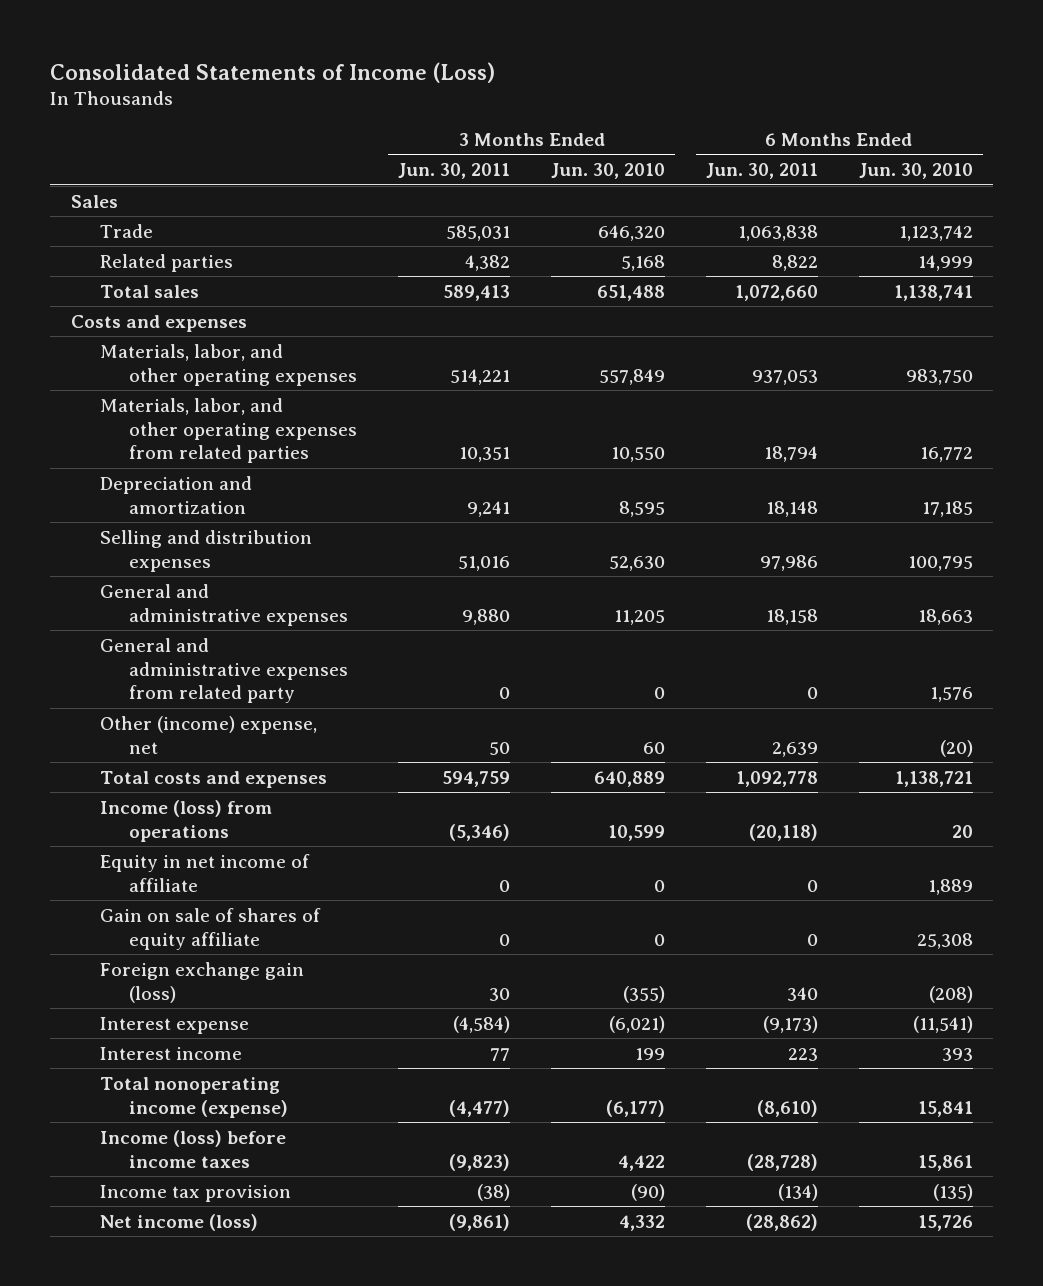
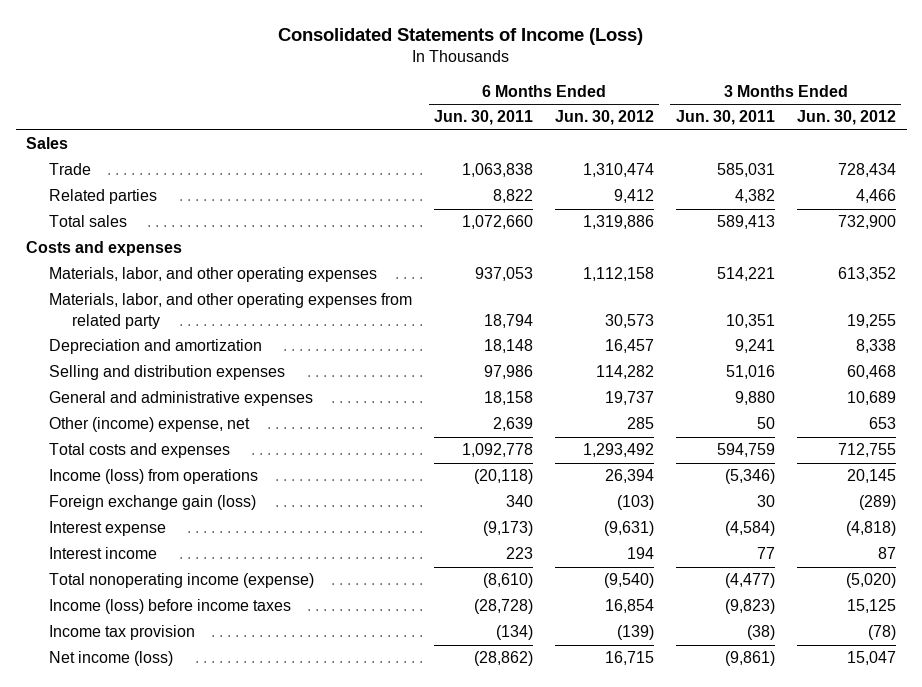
- | 3 Months Ended Jun. 30, 2011 | 3 Months Ended Jun. 30, 2010 | 6 Months Ended Jun. 30, 2011 | 6 Months Ended Jun. 30, 2010
+ | 6 Months Ended Jun. 30, 2011 | 6 Months Ended Jun. 30, 2012 | 3 Months Ended Jun. 30, 2011 | 3 Months Ended Jun. 30, 2012
- Materials, labor, and other operating expenses from related parties | 10,351 | 10,550 | 18,794 | 16,772
+ Materials, labor, and other operating expenses from related party | 18,794 | 30,573 | 10,351 | 19,255
- General and administrative expenses from related party | 0 | 0 | 0 | 1,576
- Equity in net income of affiliate | 0 | 0 | 0 | 1,889
- Gain on sale of shares of equity affiliate | 0 | 0 | 0 | 25,308

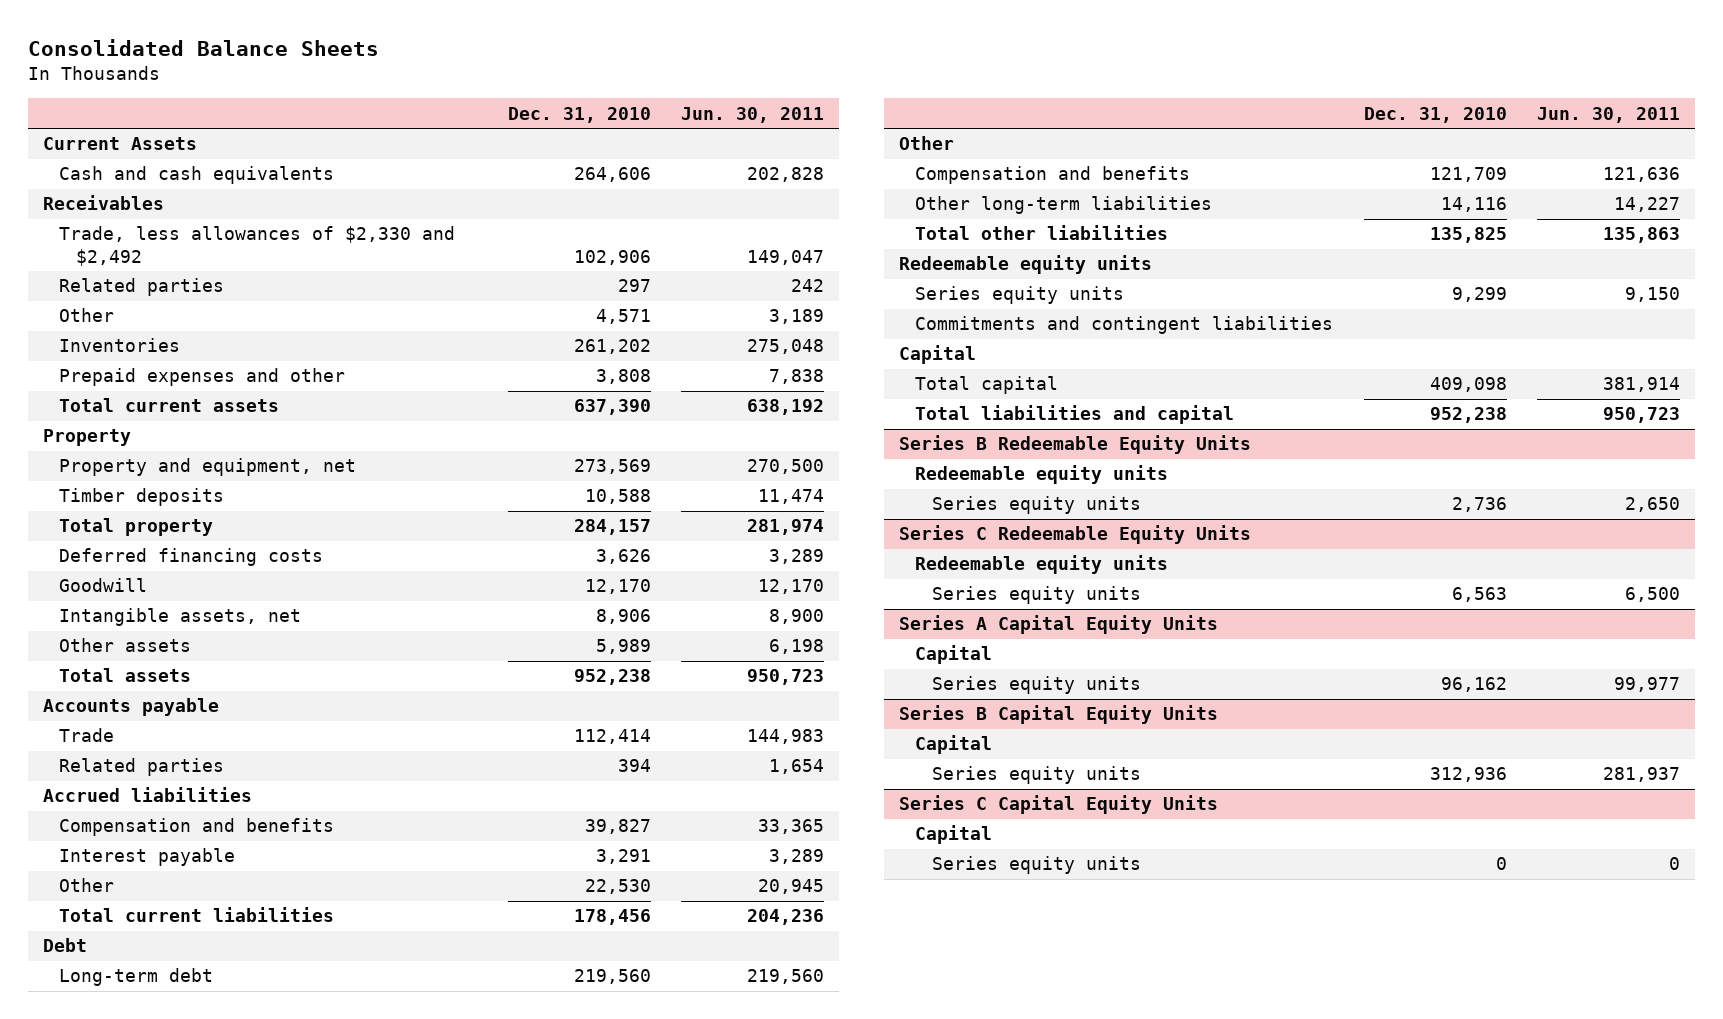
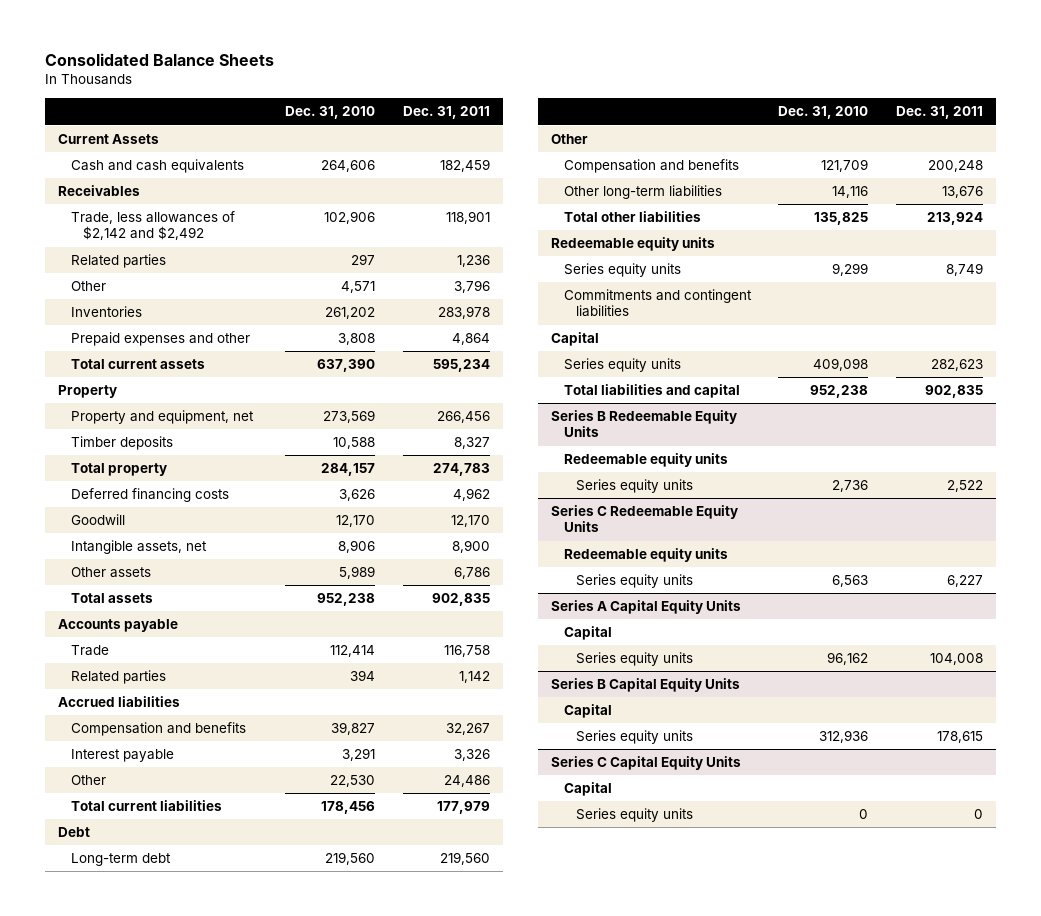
- | Dec. 31, 2010 | Jun. 30, 2011
+ | Dec. 31, 2010 | Dec. 31, 2011
- Trade, less allowances of $2,330 and $2,492 | 102,906 | 149,047
+ Trade, less allowances of $2,142 and $2,492 | 102,906 | 118,901
- Total capital | 409,098 | 381,914
+ Series equity units | 409,098 | 282,623

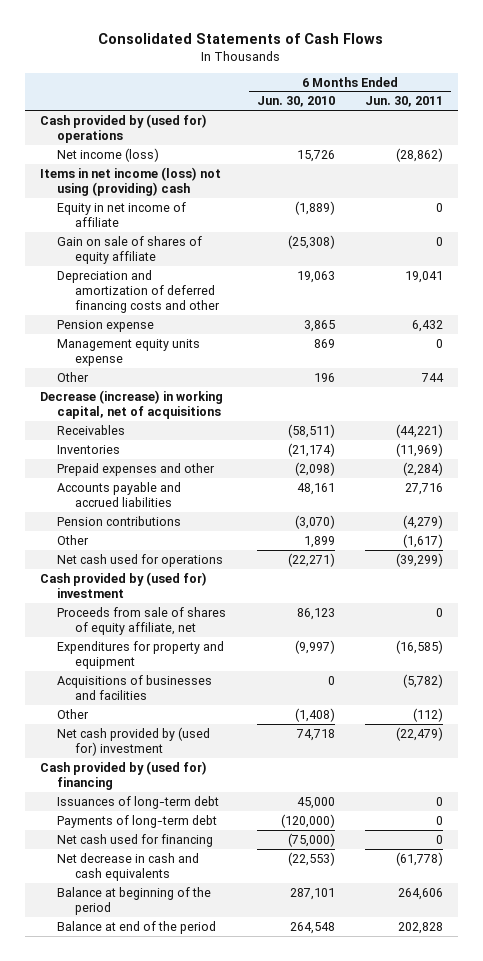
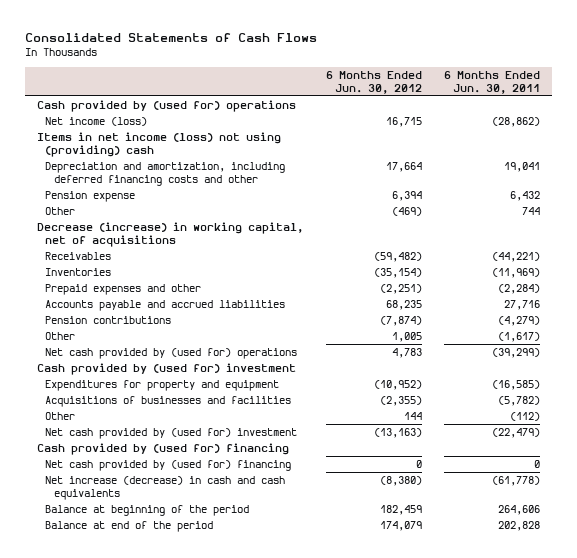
- | 6 Months Ended Jun. 30, 2010 | 6 Months Ended Jun. 30, 2011
+ | 6 Months Ended Jun. 30, 2012 | 6 Months Ended Jun. 30, 2011
- Equity in net income of affiliate | (1,889) | 0
- Gain on sale of shares of equity affiliate | (25,308) | 0
- Depreciation and amortization of deferred financing costs and other | 19,063 | 19,041
+ Depreciation and amortization, including deferred financing costs and other | 17,664 | 19,041
- Management equity units expense | 869 | 0
- Net cash used for operations | (22,271) | (39,299)
+ Net cash provided by (used for) operations | 4,783 | (39,299)
- Proceeds from sale of shares of equity affiliate, net | 86,123 | 0
- Issuances of long-term debt | 45,000 | 0
- Payments of long-term debt | (120,000) | 0
- Net cash used for financing | (75,000) | 0
- Net decrease in cash and cash equivalents | (22,553) | (61,778)
+ Net cash provided by (used for) financing | 0 | 0
+ Net increase (decrease) in cash and cash equivalents | (8,380) | (61,778)

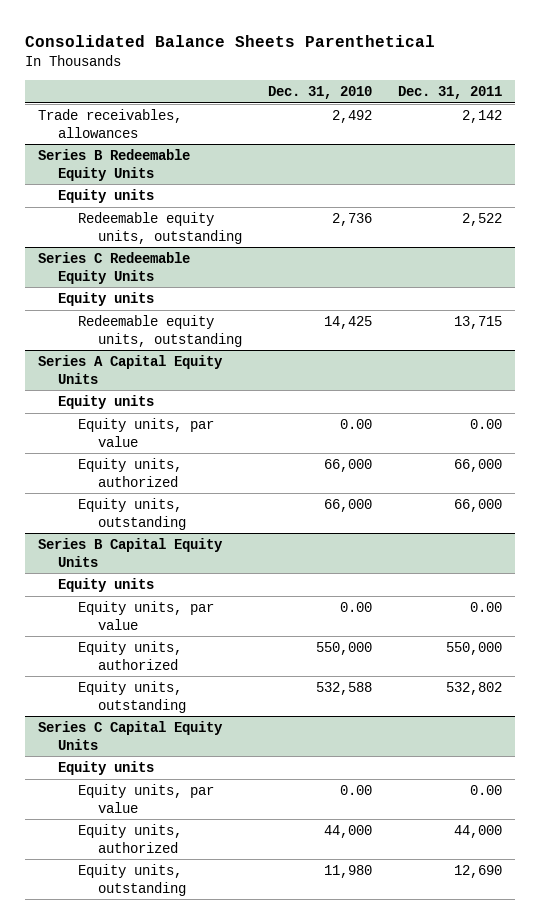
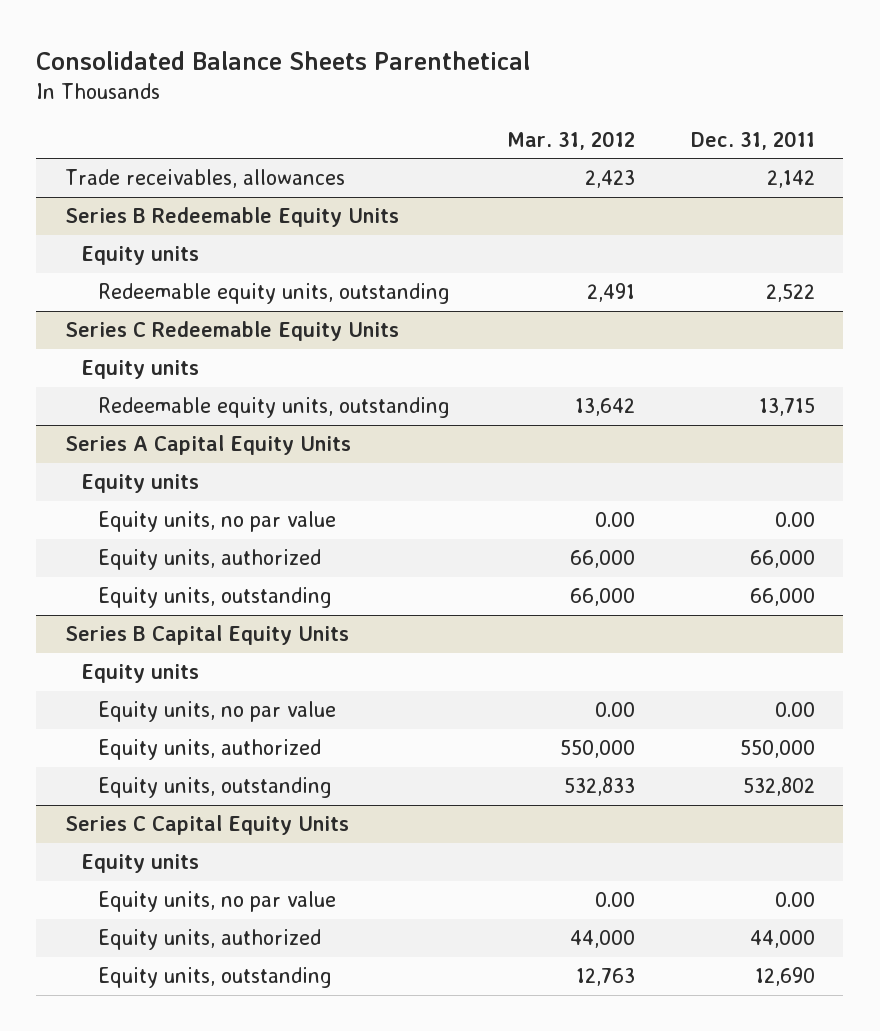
- | Dec. 31, 2010 | Dec. 31, 2011
+ | Mar. 31, 2012 | Dec. 31, 2011
@ Series A Capital Equity Units
- Equity units, par value | 0.00 | 0.00
+ Equity units, no par value | 0.00 | 0.00
@ Series B Capital Equity Units
- Equity units, par value | 0.00 | 0.00
+ Equity units, no par value | 0.00 | 0.00
@ Series C Capital Equity Units
- Equity units, par value | 0.00 | 0.00
+ Equity units, no par value | 0.00 | 0.00

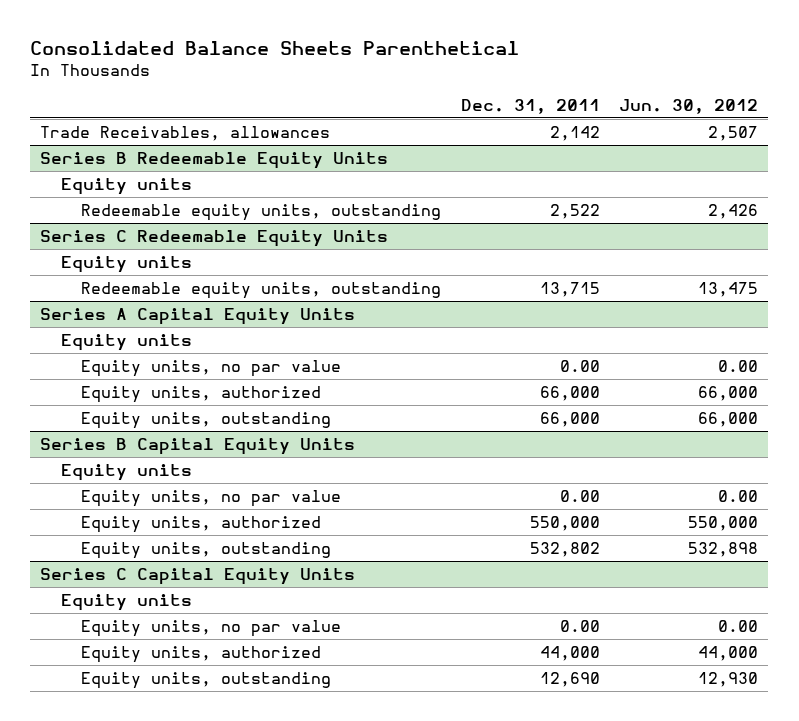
- | Mar. 31, 2012 | Dec. 31, 2011
+ | Dec. 31, 2011 | Jun. 30, 2012
- Trade receivables, allowances | 2,423 | 2,142
+ Trade Receivables, allowances | 2,142 | 2,507

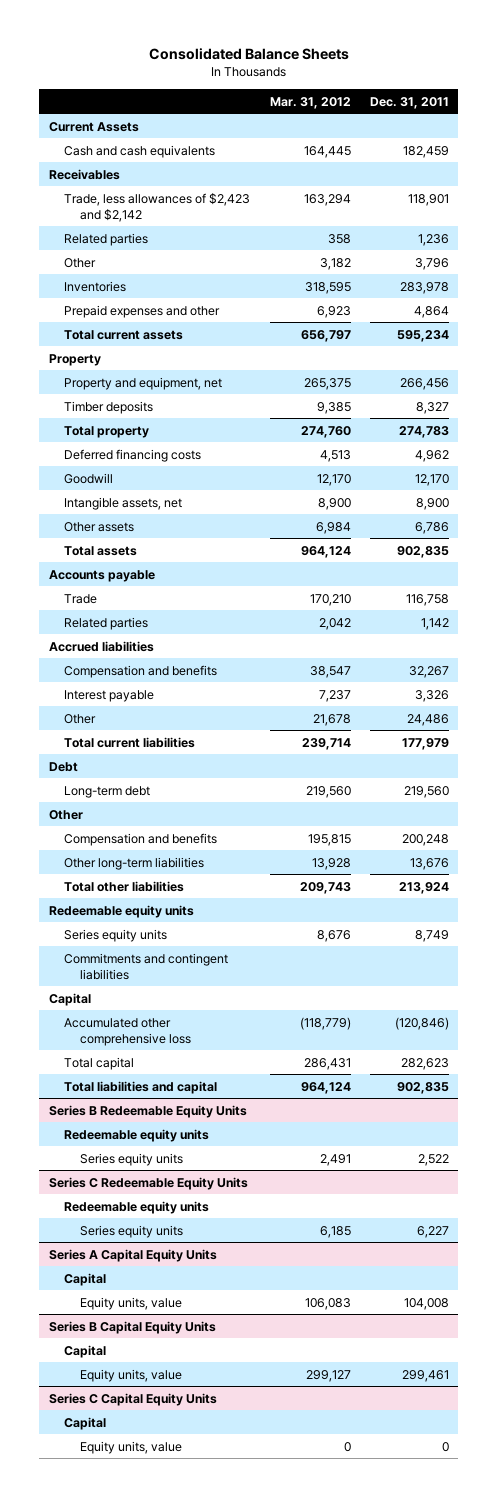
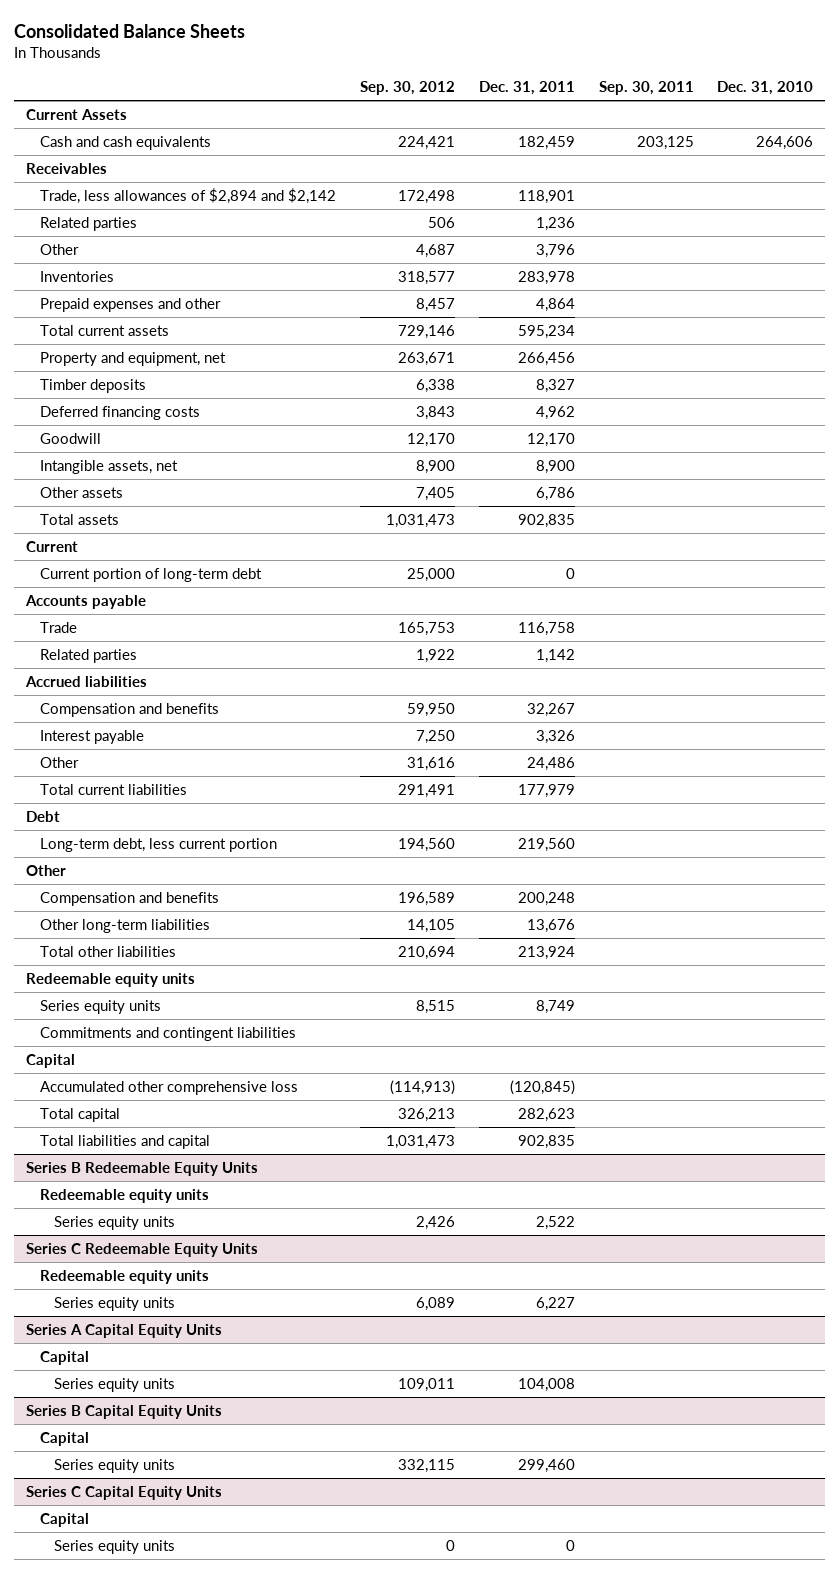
- | Mar. 31, 2012 | Dec. 31, 2011
+ | Sep. 30, 2012 | Dec. 31, 2011 | Sep. 30, 2011 | Dec. 31, 2010
- Trade, less allowances of $2,423 and $2,142 | 163,294 | 118,901
+ Trade, less allowances of $2,894 and $2,142 | 172,498 | 118,901 | |
- Property
- Total property | 274,760 | 274,783
+ Current
+ Current portion of long-term debt | 25,000 | 0 | |
- Long-term debt | 219,560 | 219,560
+ Long-term debt, less current portion | 194,560 | 219,560 | |
- Accumulated other comprehensive loss | (118,779) | (120,846)
+ Accumulated other comprehensive loss | (114,913) | (120,845) | |
@ Series A Capital Equity Units
- Equity units, value | 106,083 | 104,008
+ Series equity units | 109,011 | 104,008 | |
@ Series B Capital Equity Units
- Equity units, value | 299,127 | 299,461
+ Series equity units | 332,115 | 299,460 | |
@ Series C Capital Equity Units
- Equity units, value | 0 | 0
+ Series equity units | 0 | 0 | |

